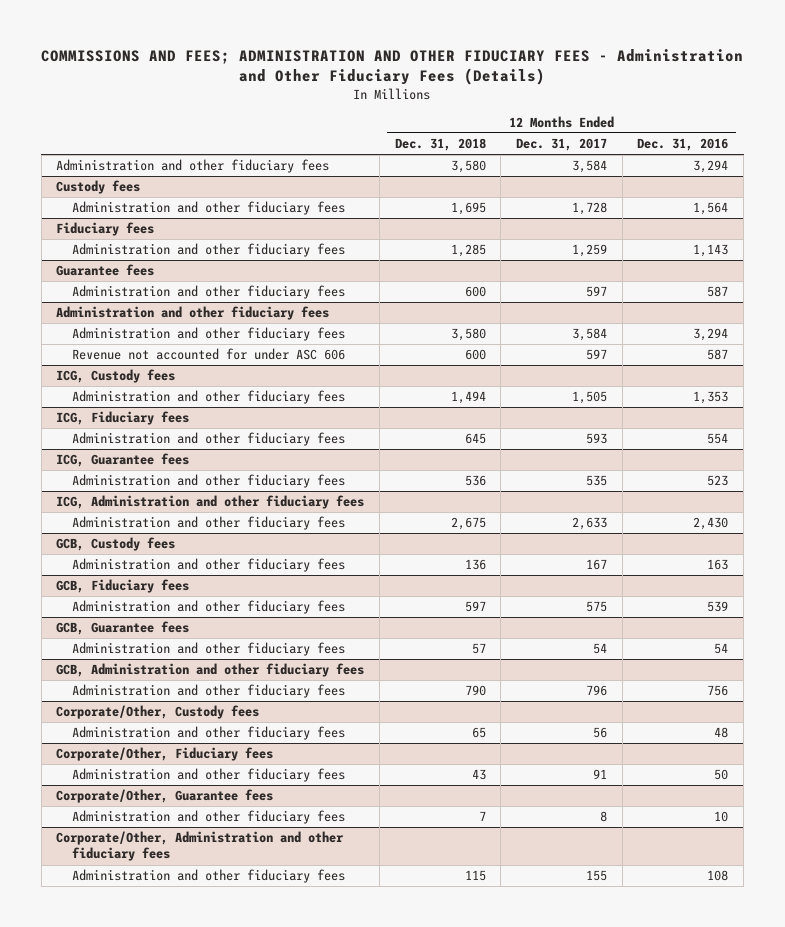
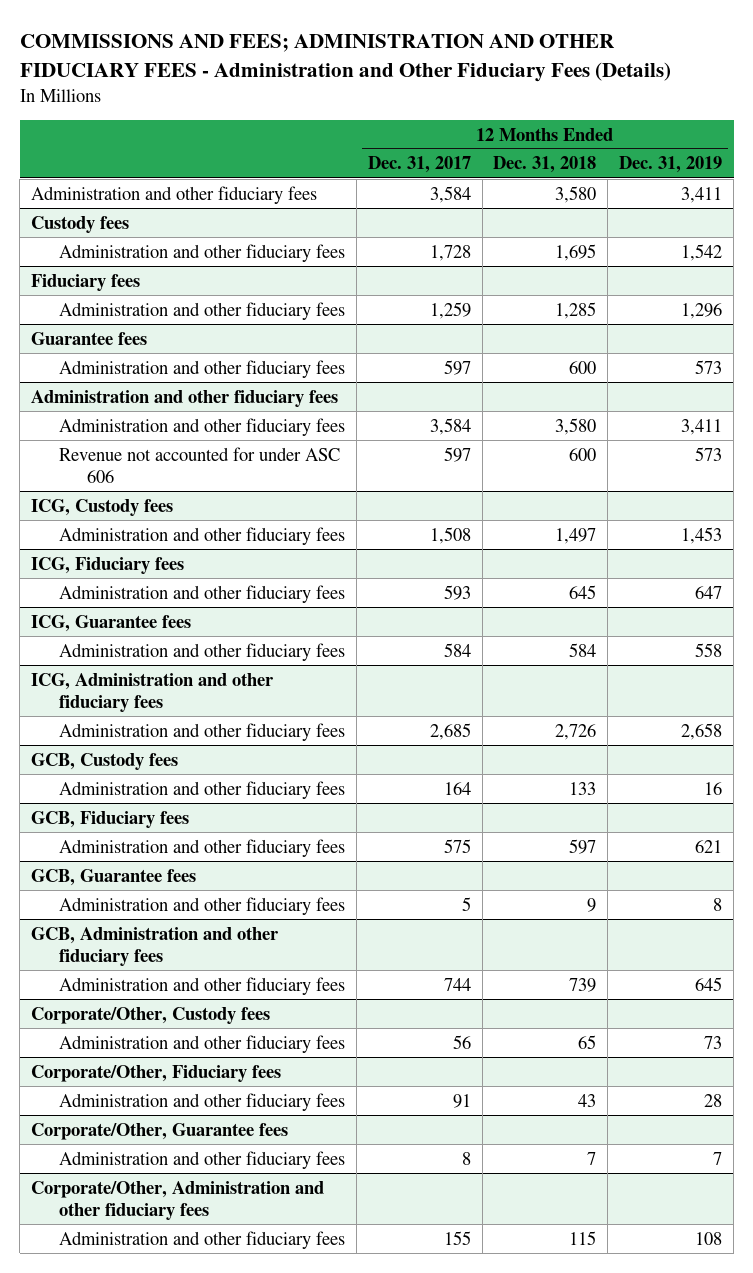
- | 12 Months Ended Dec. 31, 2018 | 12 Months Ended Dec. 31, 2017 | 12 Months Ended Dec. 31, 2016
+ | 12 Months Ended Dec. 31, 2017 | 12 Months Ended Dec. 31, 2018 | 12 Months Ended Dec. 31, 2019
@ ICG, Custody fees
- Administration and other fiduciary fees | 1,494 | 1,505 | 1,353
+ Administration and other fiduciary fees | 1,508 | 1,497 | 1,453
@ ICG, Guarantee fees
- Administration and other fiduciary fees | 536 | 535 | 523
+ Administration and other fiduciary fees | 584 | 584 | 558
@ ICG, Administration and other fiduciary fees
- Administration and other fiduciary fees | 2,675 | 2,633 | 2,430
+ Administration and other fiduciary fees | 2,685 | 2,726 | 2,658
@ GCB, Custody fees
- Administration and other fiduciary fees | 136 | 167 | 163
+ Administration and other fiduciary fees | 164 | 133 | 16
@ GCB, Guarantee fees
- Administration and other fiduciary fees | 57 | 54 | 54
+ Administration and other fiduciary fees | 5 | 9 | 8
@ GCB, Administration and other fiduciary fees
- Administration and other fiduciary fees | 790 | 796 | 756
+ Administration and other fiduciary fees | 744 | 739 | 645

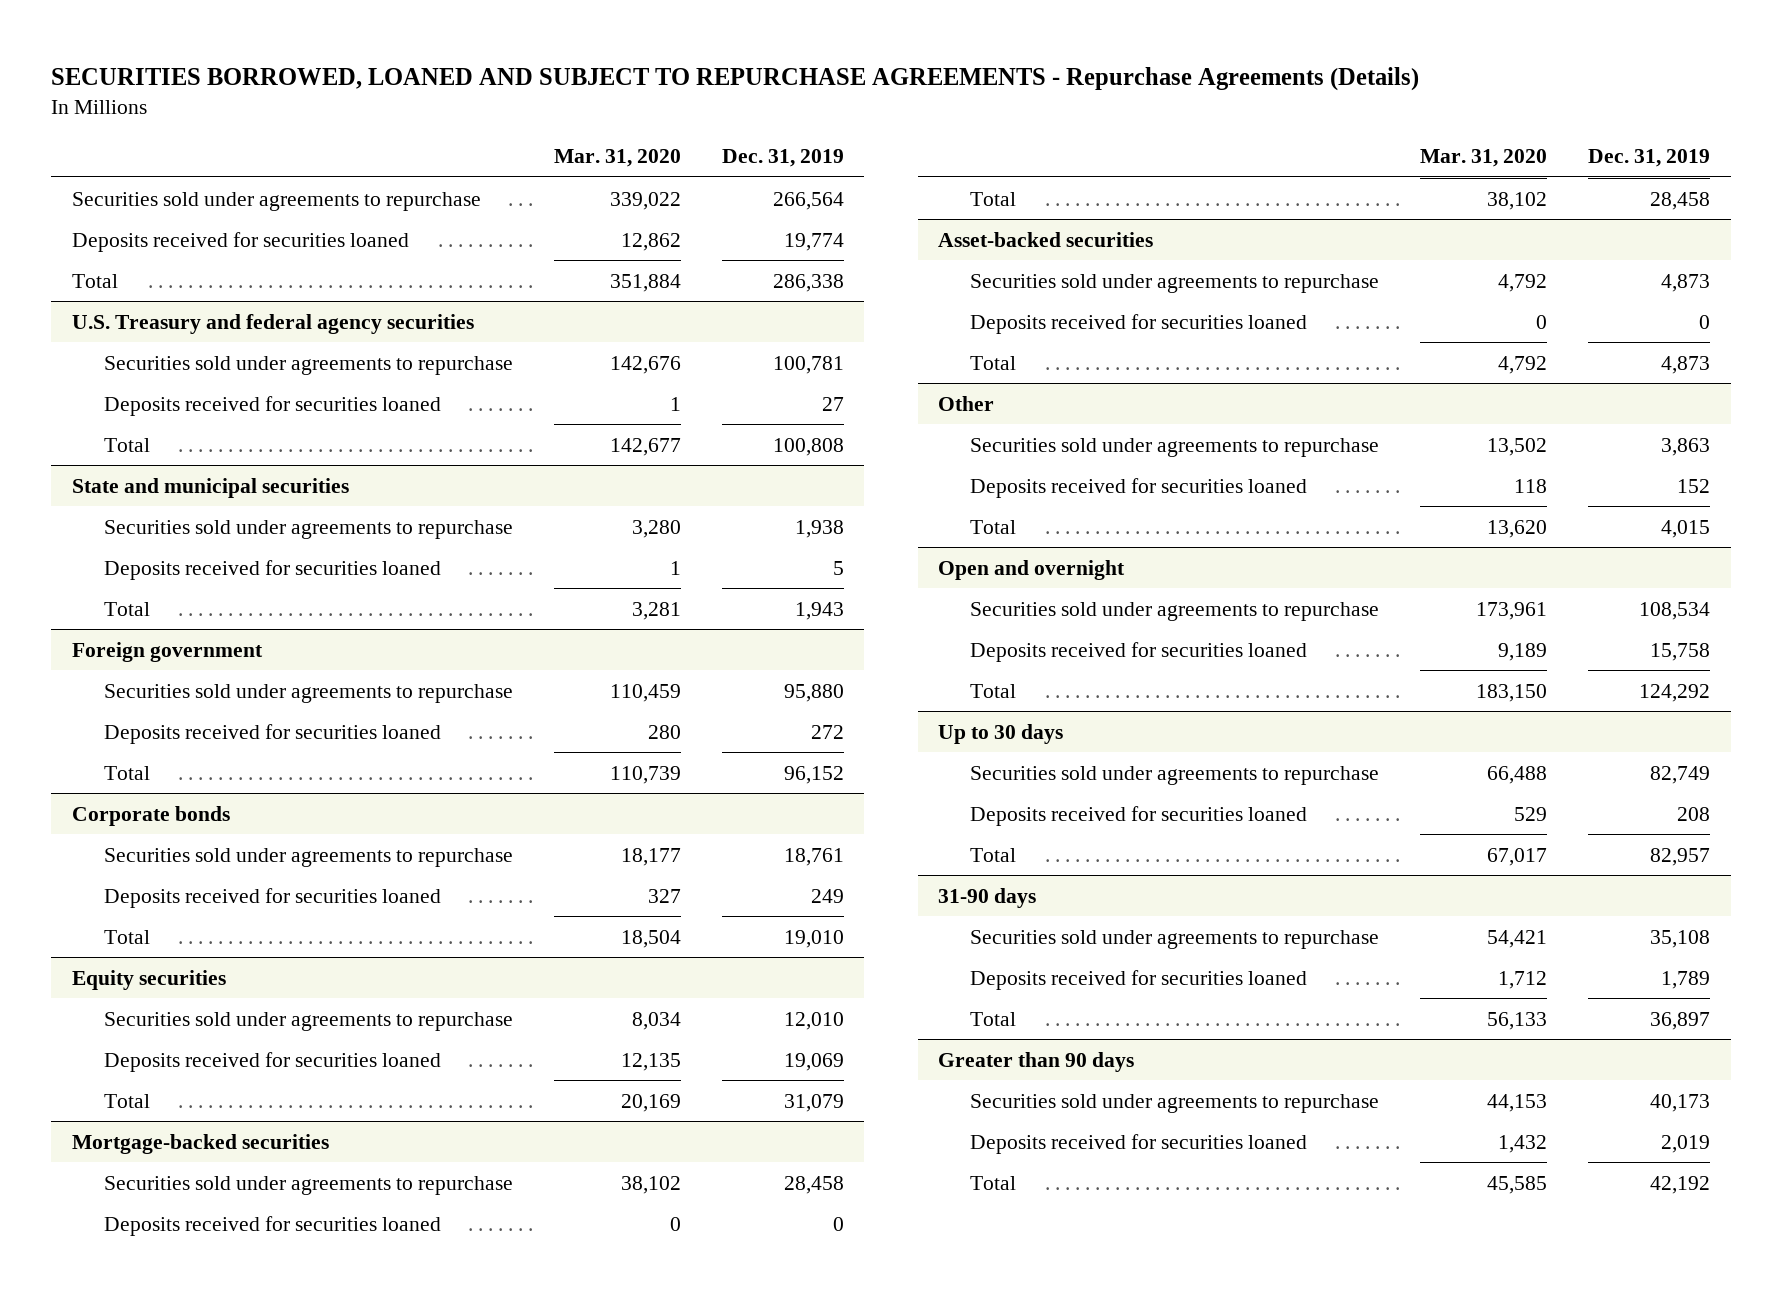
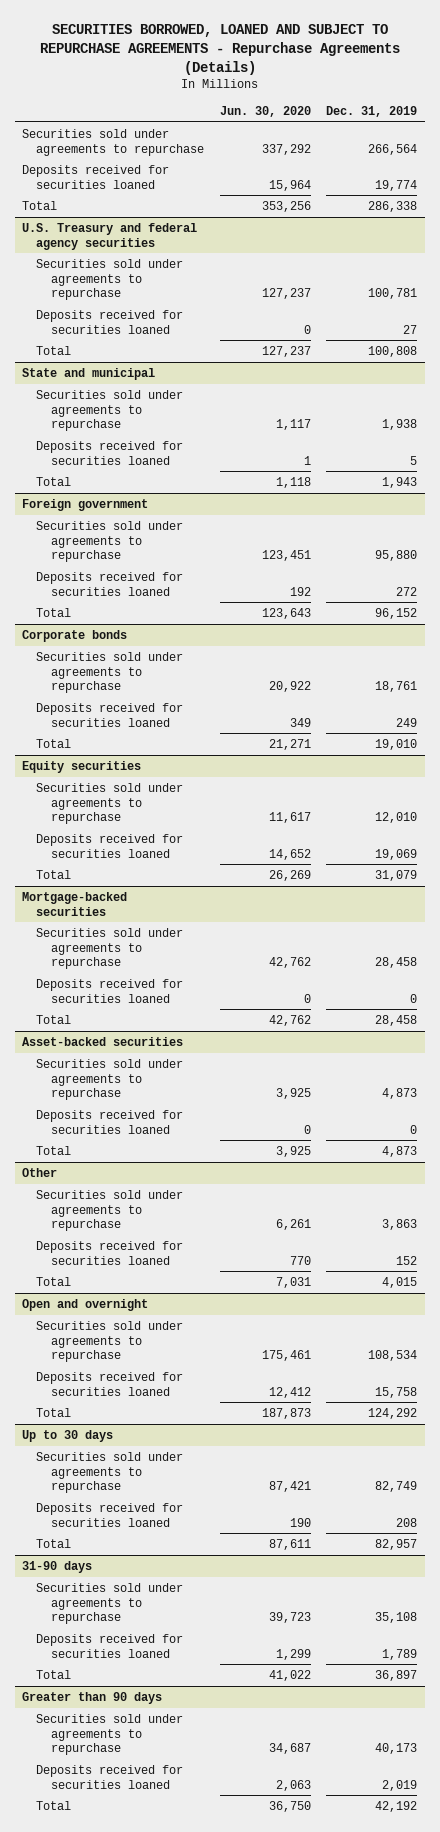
- | Mar. 31, 2020 | Dec. 31, 2019
+ | Jun. 30, 2020 | Dec. 31, 2019
- State and municipal securities
+ State and municipal

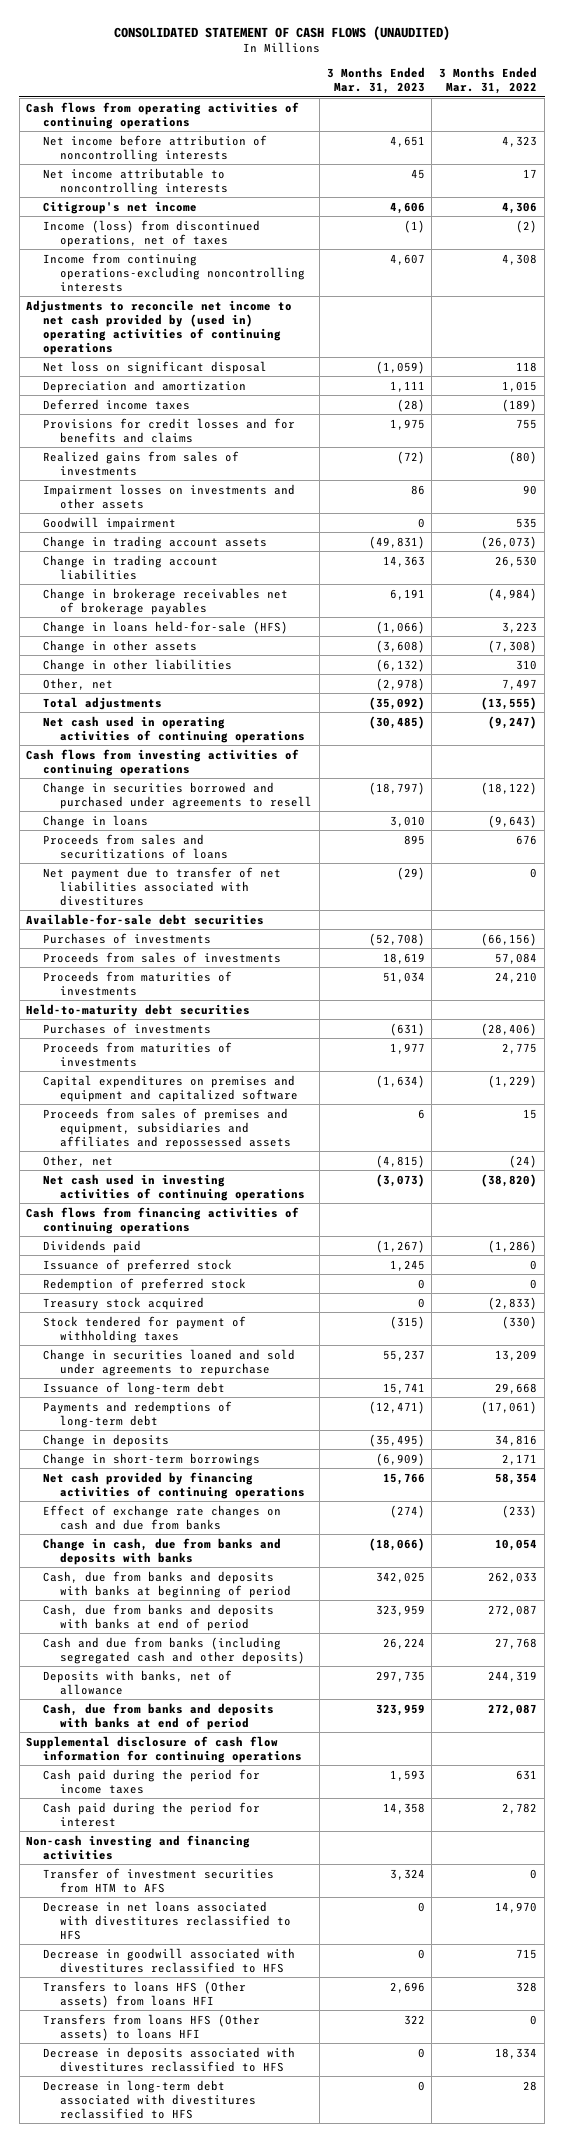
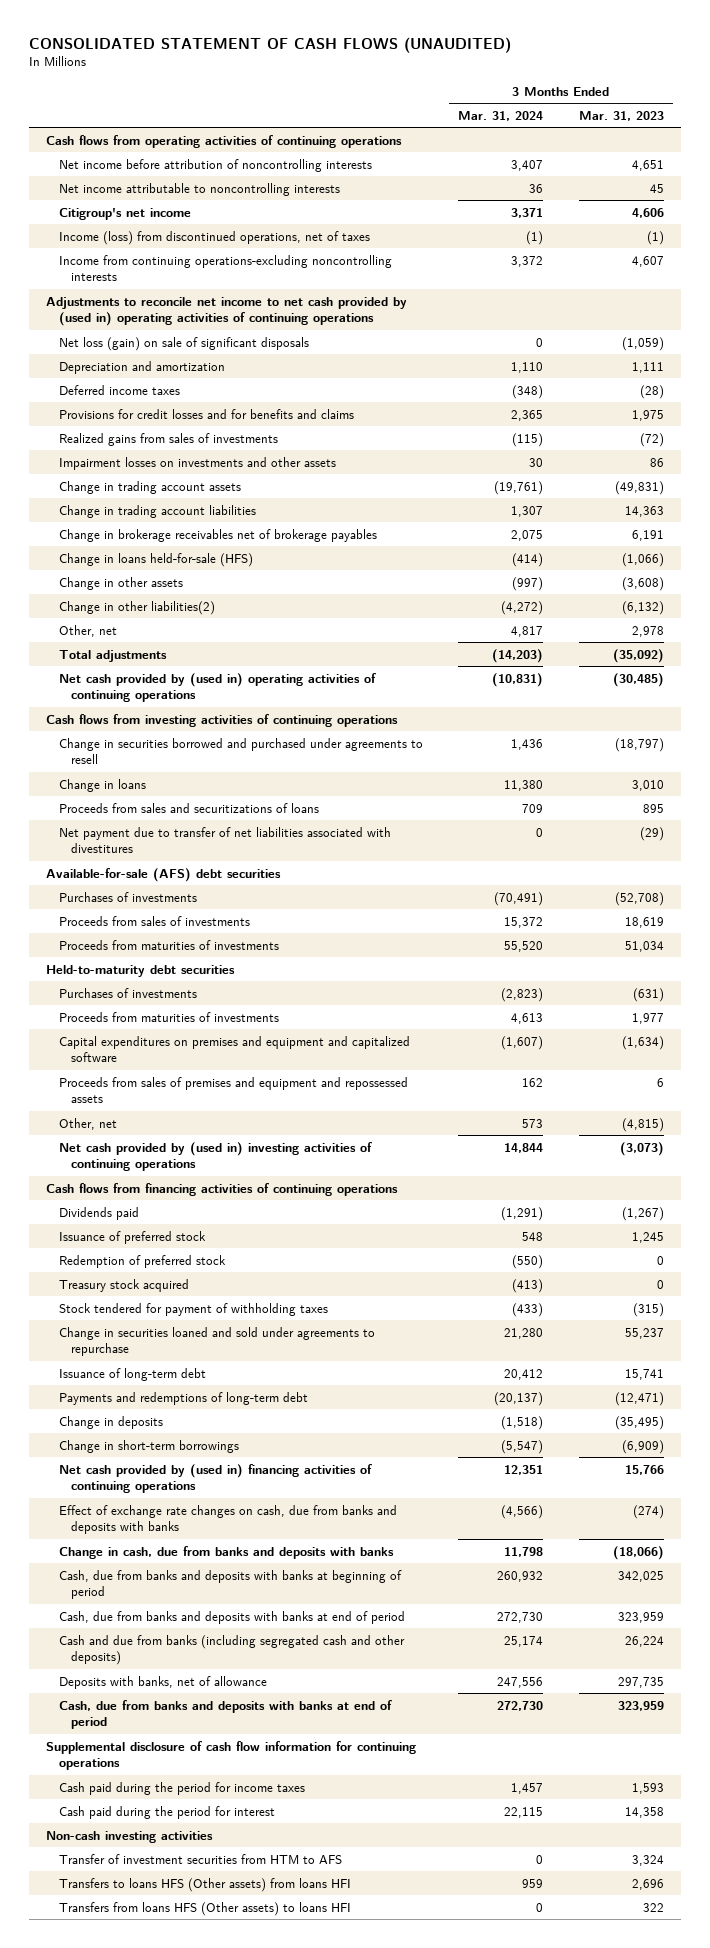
- | 3 Months Ended Mar. 31, 2023 | 3 Months Ended Mar. 31, 2022
+ | 3 Months Ended Mar. 31, 2024 | 3 Months Ended Mar. 31, 2023
- Net loss on significant disposal | (1,059) | 118
+ Net loss (gain) on sale of significant disposals | 0 | (1,059)
- Goodwill impairment | 0 | 535
- Change in other liabilities | (6,132) | 310
- Other, net | (2,978) | 7,497
+ Change in other liabilities(2) | (4,272) | (6,132)
+ Other, net | 4,817 | 2,978
- Net cash used in operating activities of continuing operations | (30,485) | (9,247)
+ Net cash provided by (used in) operating activities of continuing operations | (10,831) | (30,485)
- Available-for-sale debt securities
+ Available-for-sale (AFS) debt securities
- Proceeds from sales of premises and equipment, subsidiaries and affiliates and repossessed assets | 6 | 15
+ Proceeds from sales of premises and equipment and repossessed assets | 162 | 6
- Net cash used in investing activities of continuing operations | (3,073) | (38,820)
+ Net cash provided by (used in) investing activities of continuing operations | 14,844 | (3,073)
- Net cash provided by financing activities of continuing operations | 15,766 | 58,354
- Effect of exchange rate changes on cash and due from banks | (274) | (233)
+ Net cash provided by (used in) financing activities of continuing operations | 12,351 | 15,766
+ Effect of exchange rate changes on cash, due from banks and deposits with banks | (4,566) | (274)
- Non-cash investing and financing activities
+ Non-cash investing activities
- Decrease in net loans associated with divestitures reclassified to HFS | 0 | 14,970
- Decrease in goodwill associated with divestitures reclassified to HFS | 0 | 715
- Decrease in deposits associated with divestitures reclassified to HFS | 0 | 18,334
- Decrease in long-term debt associated with divestitures reclassified to HFS | 0 | 28

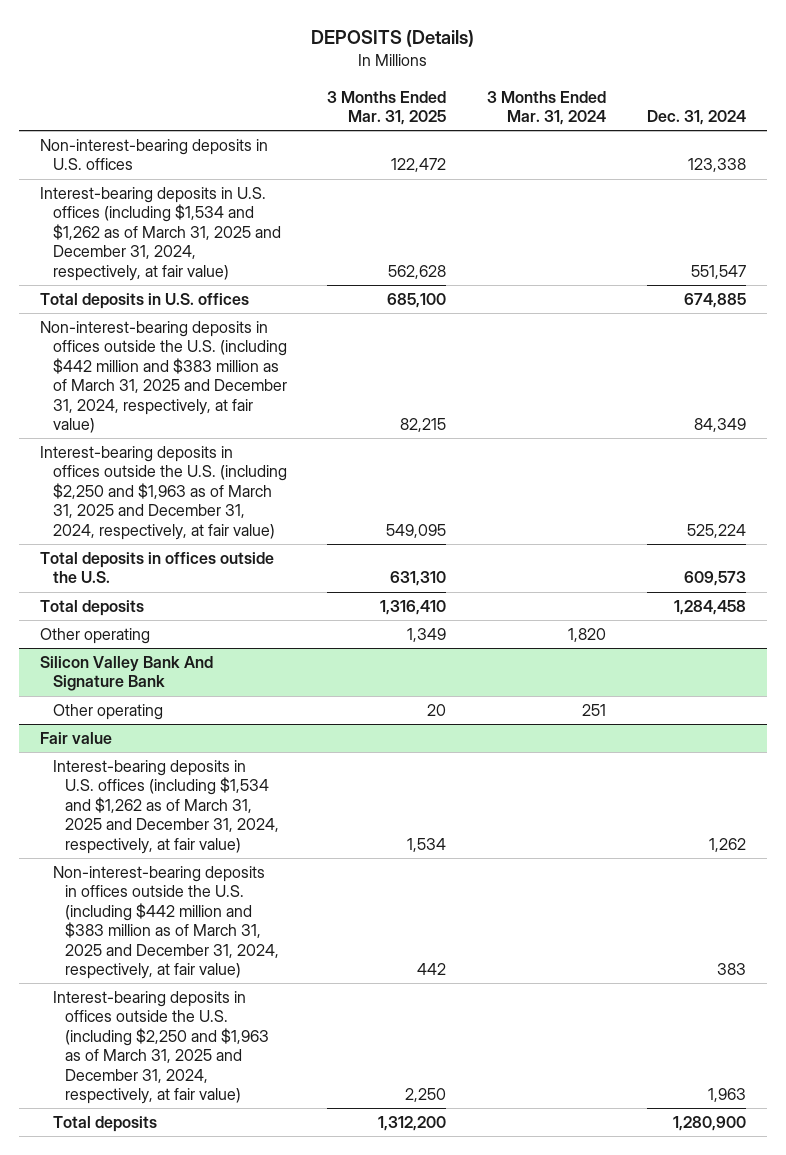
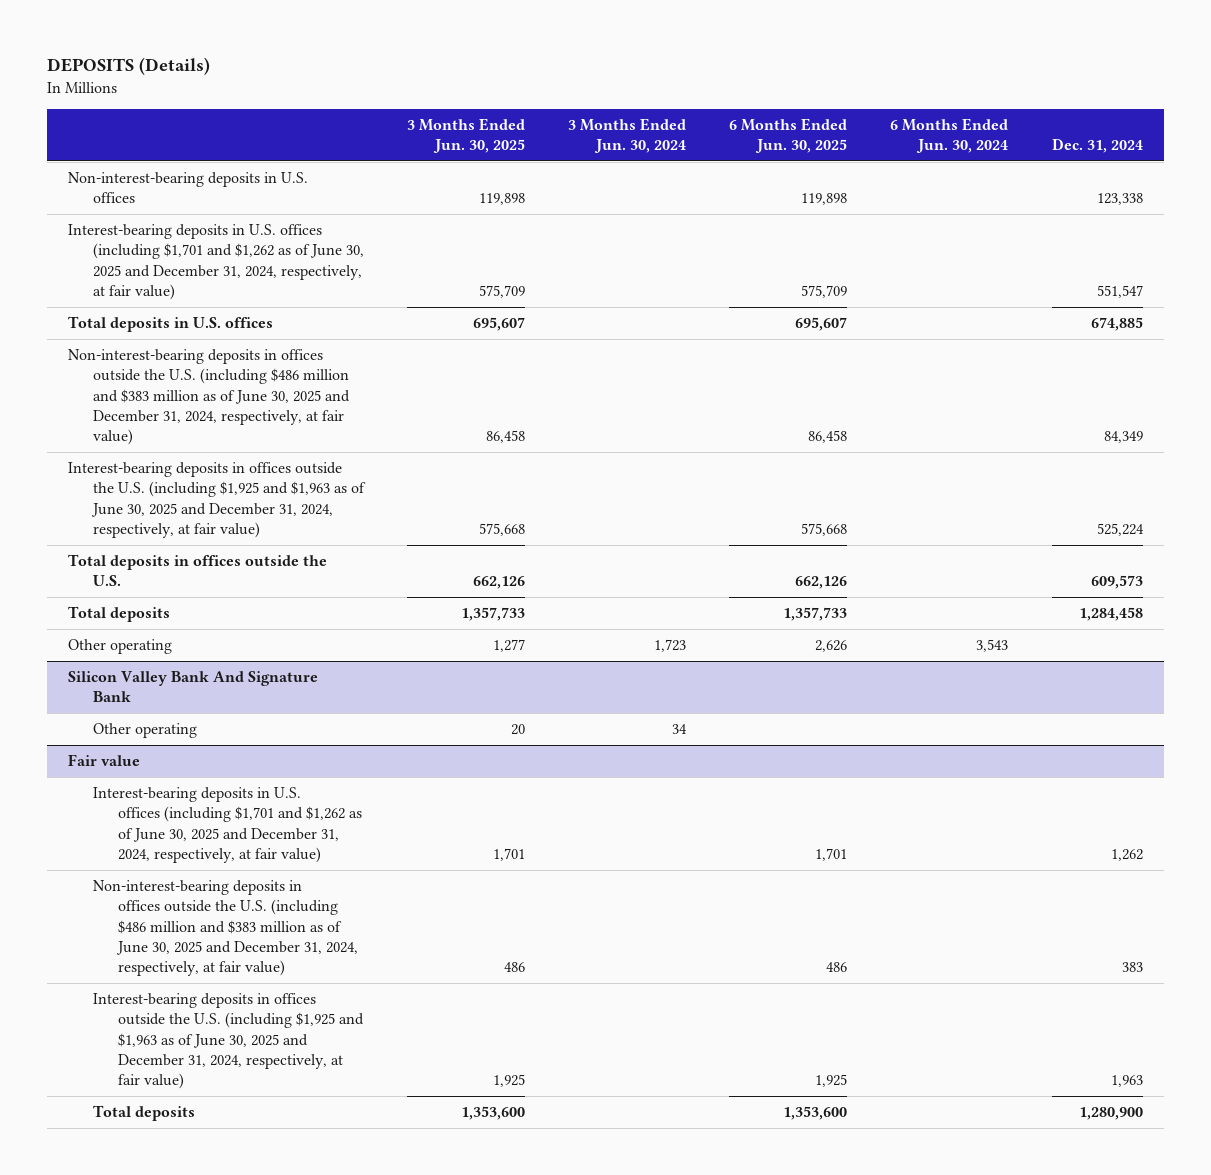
- | 3 Months Ended Mar. 31, 2025 | 3 Months Ended Mar. 31, 2024 | Dec. 31, 2024
+ | 3 Months Ended Jun. 30, 2025 | 3 Months Ended Jun. 30, 2024 | 6 Months Ended Jun. 30, 2025 | 6 Months Ended Jun. 30, 2024 | Dec. 31, 2024
- Interest-bearing deposits in U.S. offices (including $1,534 and $1,262 as of March 31, 2025 and December 31, 2024, respectively, at fair value) | 562,628 | | 551,547
+ Interest-bearing deposits in U.S. offices (including $1,701 and $1,262 as of June 30, 2025 and December 31, 2024, respectively, at fair value) | 575,709 | | 575,709 | | 551,547
- Non-interest-bearing deposits in offices outside the U.S. (including $442 million and $383 million as of March 31, 2025 and December 31, 2024, respectively, at fair value) | 82,215 | | 84,349
- Interest-bearing deposits in offices outside the U.S. (including $2,250 and $1,963 as of March 31, 2025 and December 31, 2024, respectively, at fair value) | 549,095 | | 525,224
+ Non-interest-bearing deposits in offices outside the U.S. (including $486 million and $383 million as of June 30, 2025 and December 31, 2024, respectively, at fair value) | 86,458 | | 86,458 | | 84,349
+ Interest-bearing deposits in offices outside the U.S. (including $1,925 and $1,963 as of June 30, 2025 and December 31, 2024, respectively, at fair value) | 575,668 | | 575,668 | | 525,224
@ Fair value
- Interest-bearing deposits in U.S. offices (including $1,534 and $1,262 as of March 31, 2025 and December 31, 2024, respectively, at fair value) | 1,534 | | 1,262
- Non-interest-bearing deposits in offices outside the U.S. (including $442 million and $383 million as of March 31, 2025 and December 31, 2024, respectively, at fair value) | 442 | | 383
- Interest-bearing deposits in offices outside the U.S. (including $2,250 and $1,963 as of March 31, 2025 and December 31, 2024, respectively, at fair value) | 2,250 | | 1,963
+ Interest-bearing deposits in U.S. offices (including $1,701 and $1,262 as of June 30, 2025 and December 31, 2024, respectively, at fair value) | 1,701 | | 1,701 | | 1,262
+ Non-interest-bearing deposits in offices outside the U.S. (including $486 million and $383 million as of June 30, 2025 and December 31, 2024, respectively, at fair value) | 486 | | 486 | | 383
+ Interest-bearing deposits in offices outside the U.S. (including $1,925 and $1,963 as of June 30, 2025 and December 31, 2024, respectively, at fair value) | 1,925 | | 1,925 | | 1,963

